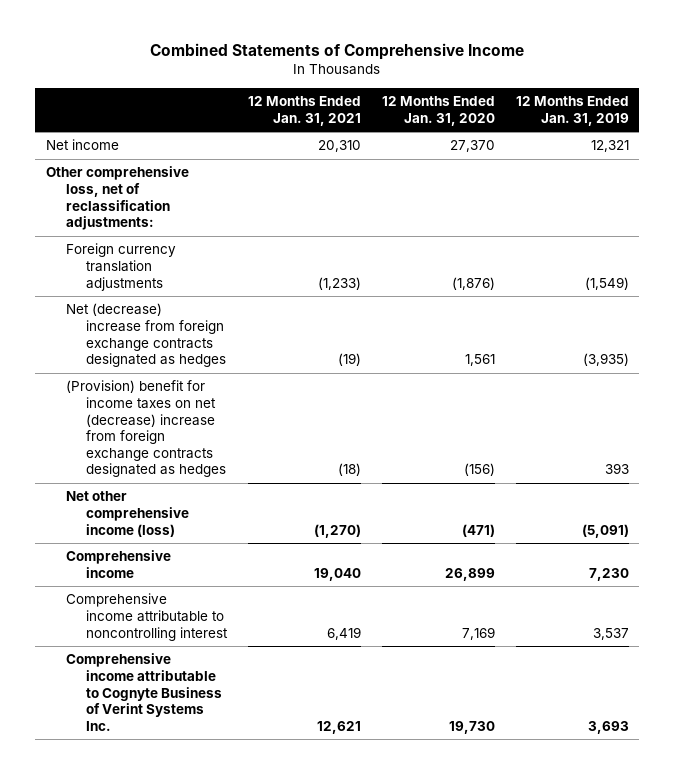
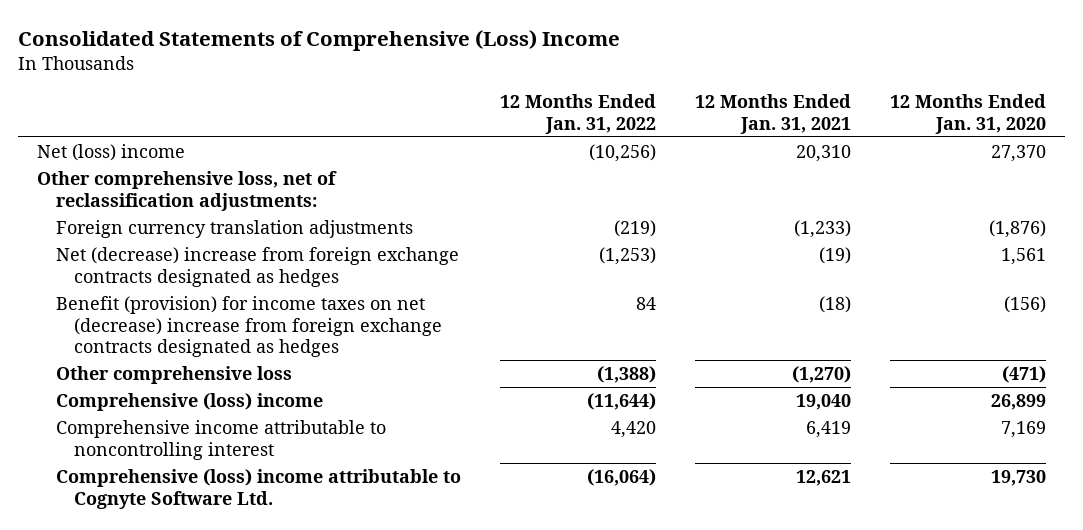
- Combined Statements of Comprehensive Income
+ Consolidated Statements of Comprehensive (Loss) Income
- | 12 Months Ended Jan. 31, 2021 | 12 Months Ended Jan. 31, 2020 | 12 Months Ended Jan. 31, 2019
+ | 12 Months Ended Jan. 31, 2022 | 12 Months Ended Jan. 31, 2021 | 12 Months Ended Jan. 31, 2020
- Net income | 20,310 | 27,370 | 12,321
+ Net (loss) income | (10,256) | 20,310 | 27,370
- (Provision) benefit for income taxes on net (decrease) increase from foreign exchange contracts designated as hedges | (18) | (156) | 393
- Net other comprehensive income (loss) | (1,270) | (471) | (5,091)
- Comprehensive income | 19,040 | 26,899 | 7,230
+ Benefit (provision) for income taxes on net (decrease) increase from foreign exchange contracts designated as hedges | 84 | (18) | (156)
+ Other comprehensive loss | (1,388) | (1,270) | (471)
+ Comprehensive (loss) income | (11,644) | 19,040 | 26,899
- Comprehensive income attributable to Cognyte Business of Verint Systems Inc. | 12,621 | 19,730 | 3,693
+ Comprehensive (loss) income attributable to Cognyte Software Ltd. | (16,064) | 12,621 | 19,730

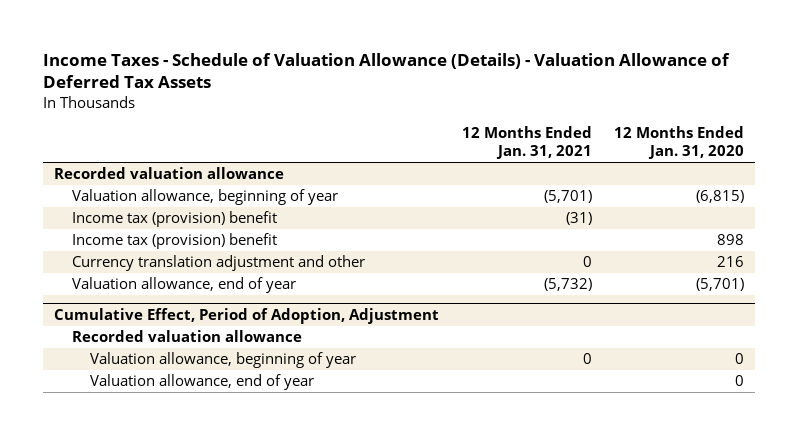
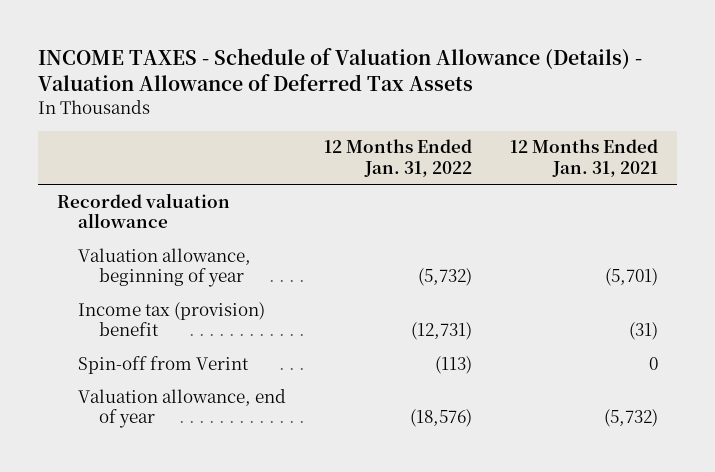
- Income Taxes - Schedule of Valuation Allowance (Details) - Valuation Allowance of Deferred Tax Assets
+ INCOME TAXES - Schedule of Valuation Allowance (Details) - Valuation Allowance of Deferred Tax Assets
- | 12 Months Ended Jan. 31, 2021 | 12 Months Ended Jan. 31, 2020
+ | 12 Months Ended Jan. 31, 2022 | 12 Months Ended Jan. 31, 2021
- Income tax (provision) benefit | | 898
- Currency translation adjustment and other | 0 | 216
+ Spin-off from Verint | (113) | 0
- Cumulative Effect, Period of Adoption, Adjustment
- Recorded valuation allowance
- Valuation allowance, beginning of year | 0 | 0
- Valuation allowance, end of year | | 0

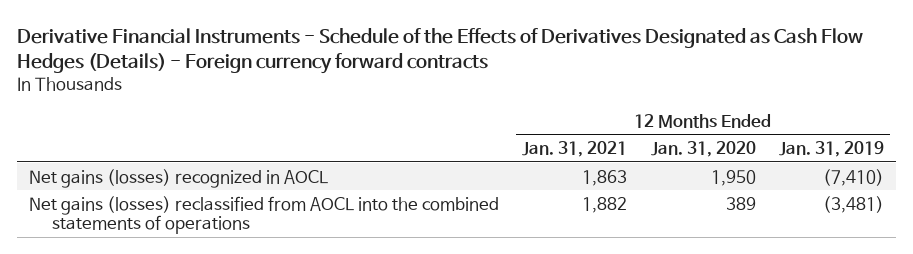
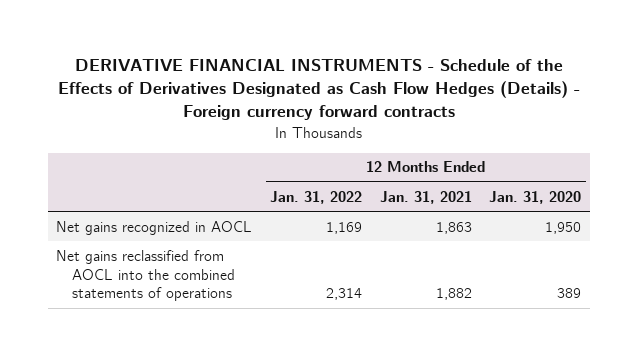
- Derivative Financial Instruments - Schedule of the Effects of Derivatives Designated as Cash Flow Hedges (Details) - Foreign currency forward contracts
+ DERIVATIVE FINANCIAL INSTRUMENTS - Schedule of the Effects of Derivatives Designated as Cash Flow Hedges (Details) - Foreign currency forward contracts
- | 12 Months Ended Jan. 31, 2021 | 12 Months Ended Jan. 31, 2020 | 12 Months Ended Jan. 31, 2019
+ | 12 Months Ended Jan. 31, 2022 | 12 Months Ended Jan. 31, 2021 | 12 Months Ended Jan. 31, 2020
- Net gains (losses) recognized in AOCL | 1,863 | 1,950 | (7,410)
- Net gains (losses) reclassified from AOCL into the combined statements of operations | 1,882 | 389 | (3,481)
+ Net gains recognized in AOCL | 1,169 | 1,863 | 1,950
+ Net gains reclassified from AOCL into the combined statements of operations | 2,314 | 1,882 | 389

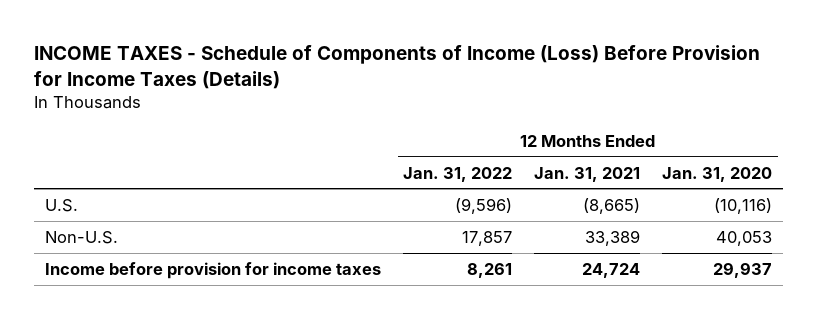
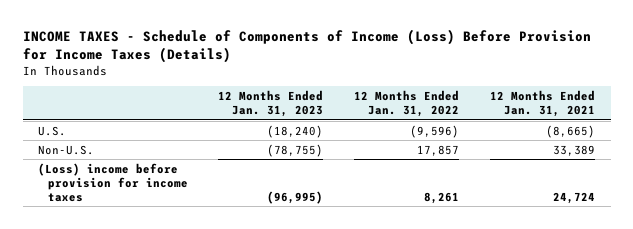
- | 12 Months Ended Jan. 31, 2022 | 12 Months Ended Jan. 31, 2021 | 12 Months Ended Jan. 31, 2020
+ | 12 Months Ended Jan. 31, 2023 | 12 Months Ended Jan. 31, 2022 | 12 Months Ended Jan. 31, 2021
- Income before provision for income taxes | 8,261 | 24,724 | 29,937
+ (Loss) income before provision for income taxes | (96,995) | 8,261 | 24,724

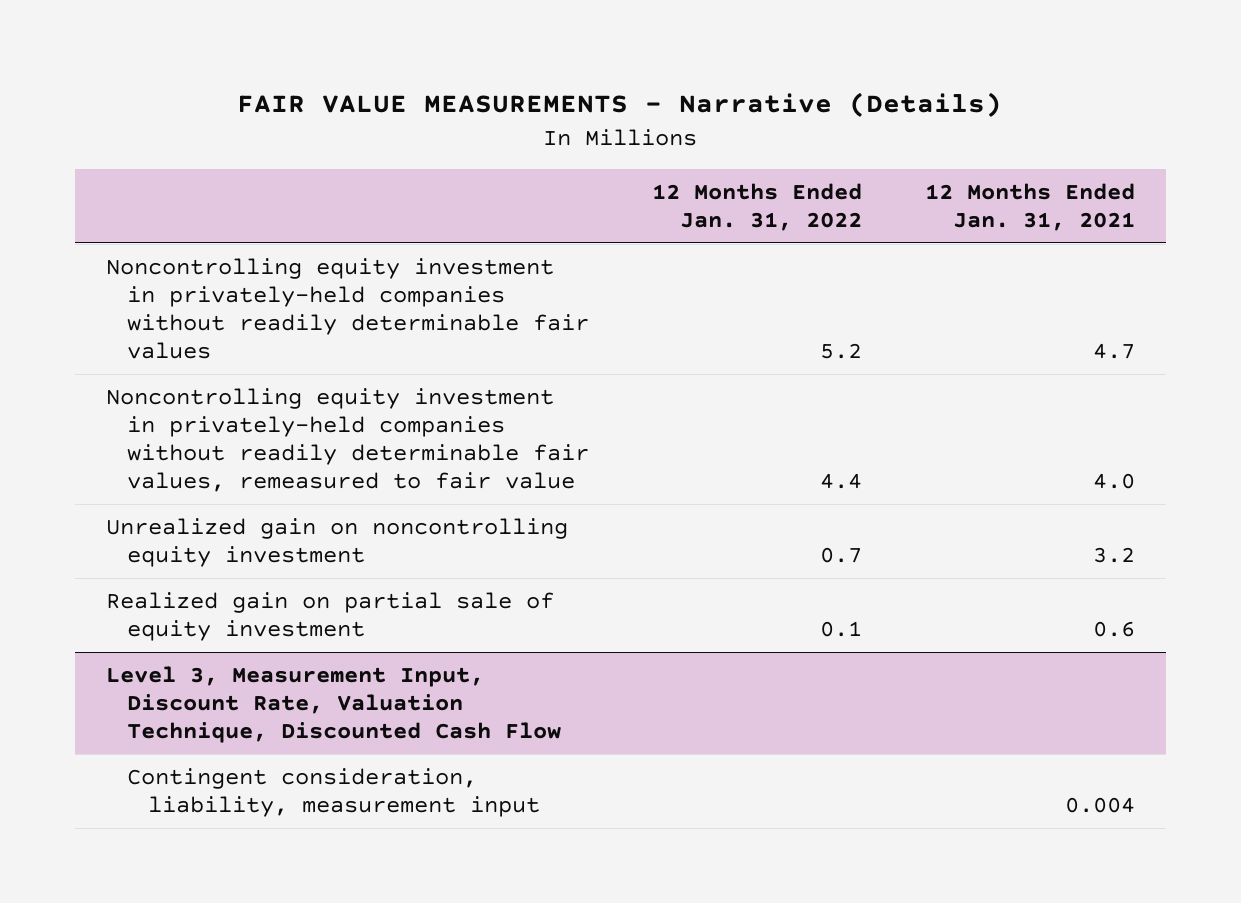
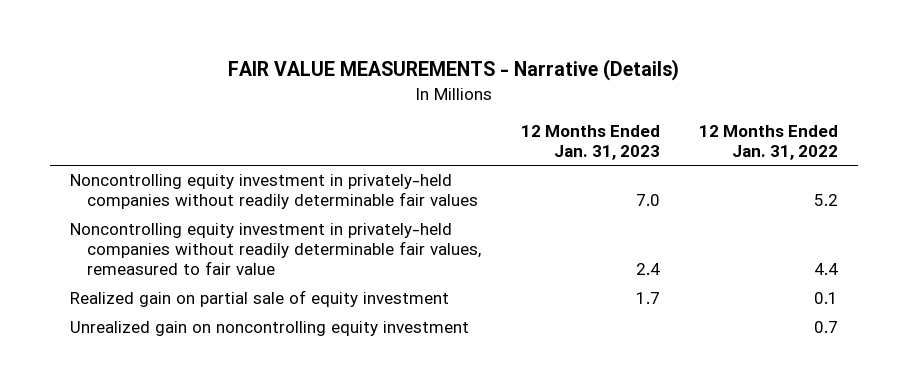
- | 12 Months Ended Jan. 31, 2022 | 12 Months Ended Jan. 31, 2021
+ | 12 Months Ended Jan. 31, 2023 | 12 Months Ended Jan. 31, 2022
- Level 3, Measurement Input, Discount Rate, Valuation Technique, Discounted Cash Flow
- Contingent consideration, liability, measurement input | | 0.004
moved down: Unrealized gain on noncontrolling equity investment | | 0.7

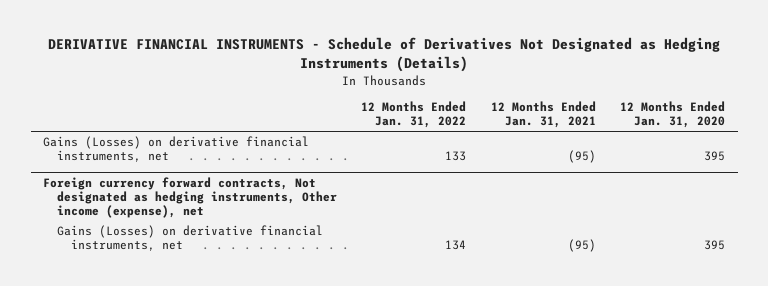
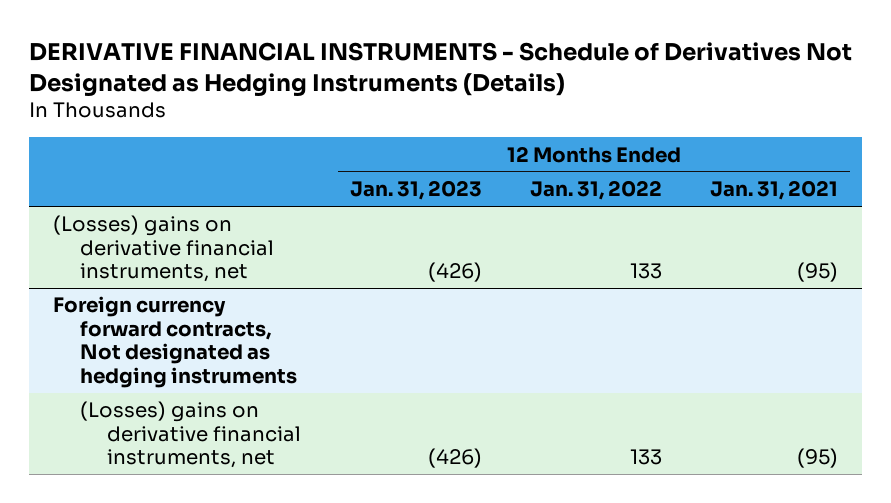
- | 12 Months Ended Jan. 31, 2022 | 12 Months Ended Jan. 31, 2021 | 12 Months Ended Jan. 31, 2020
+ | 12 Months Ended Jan. 31, 2023 | 12 Months Ended Jan. 31, 2022 | 12 Months Ended Jan. 31, 2021
- Gains (Losses) on derivative financial instruments, net | 133 | (95) | 395
- Foreign currency forward contracts, Not designated as hedging instruments, Other income (expense), net
- Gains (Losses) on derivative financial instruments, net | 134 | (95) | 395
+ (Losses) gains on derivative financial instruments, net | (426) | 133 | (95)
+ Foreign currency forward contracts, Not designated as hedging instruments
+ (Losses) gains on derivative financial instruments, net | (426) | 133 | (95)

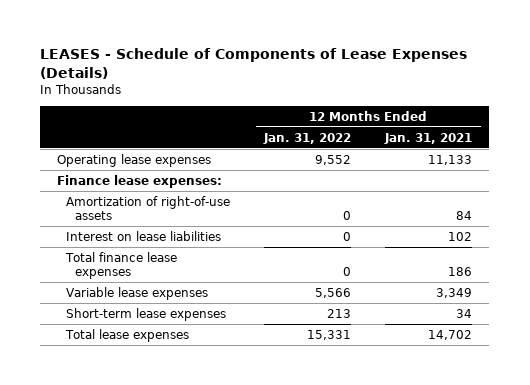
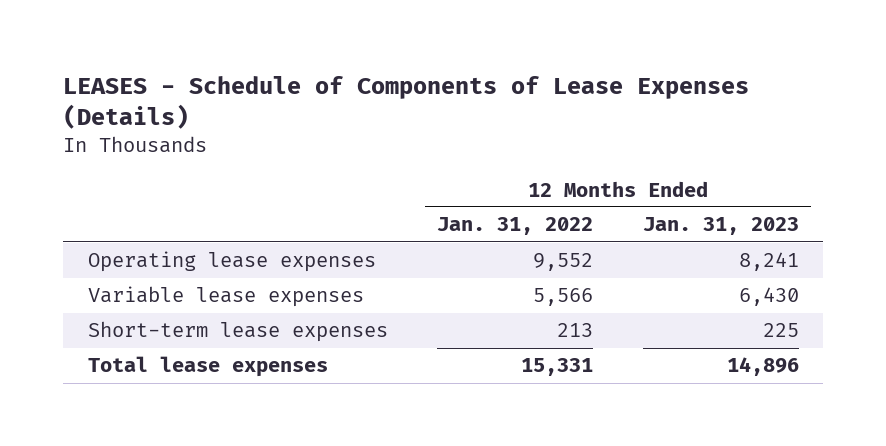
- | 12 Months Ended Jan. 31, 2022 | 12 Months Ended Jan. 31, 2021
+ | 12 Months Ended Jan. 31, 2022 | 12 Months Ended Jan. 31, 2023
- Finance lease expenses:
- Amortization of right-of-use assets | 0 | 84
- Interest on lease liabilities | 0 | 102
- Total finance lease expenses | 0 | 186

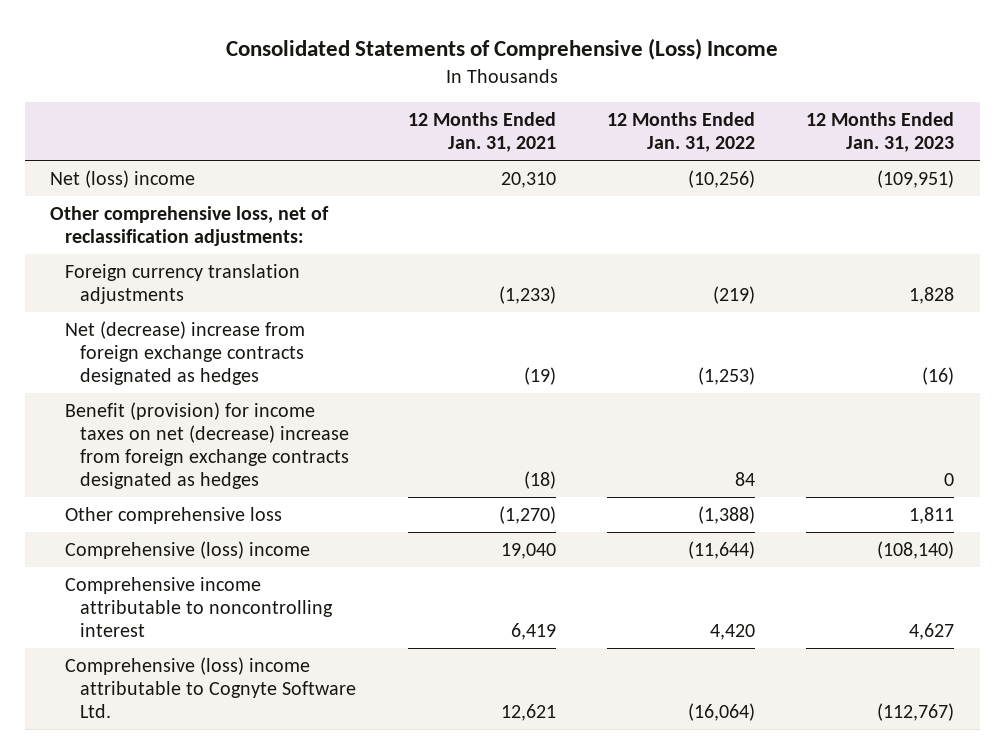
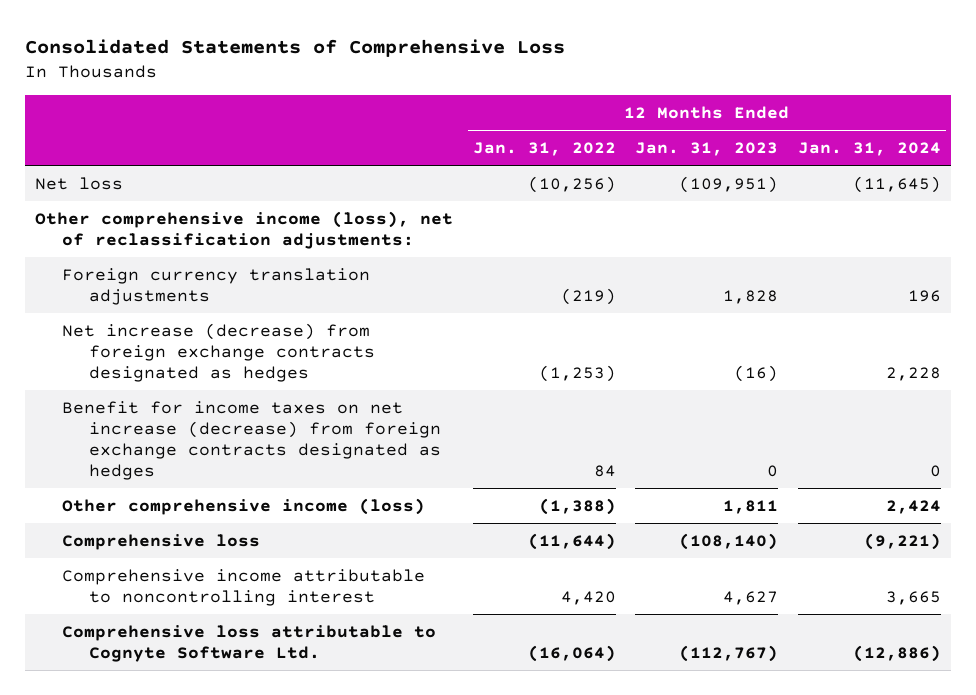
- Consolidated Statements of Comprehensive (Loss) Income
+ Consolidated Statements of Comprehensive Loss
- | 12 Months Ended Jan. 31, 2021 | 12 Months Ended Jan. 31, 2022 | 12 Months Ended Jan. 31, 2023
+ | 12 Months Ended Jan. 31, 2022 | 12 Months Ended Jan. 31, 2023 | 12 Months Ended Jan. 31, 2024
- Net (loss) income | 20,310 | (10,256) | (109,951)
- Other comprehensive loss, net of reclassification adjustments:
+ Net loss | (10,256) | (109,951) | (11,645)
+ Other comprehensive income (loss), net of reclassification adjustments:
- Net (decrease) increase from foreign exchange contracts designated as hedges | (19) | (1,253) | (16)
- Benefit (provision) for income taxes on net (decrease) increase from foreign exchange contracts designated as hedges | (18) | 84 | 0
- Other comprehensive loss | (1,270) | (1,388) | 1,811
- Comprehensive (loss) income | 19,040 | (11,644) | (108,140)
+ Net increase (decrease) from foreign exchange contracts designated as hedges | (1,253) | (16) | 2,228
+ Benefit for income taxes on net increase (decrease) from foreign exchange contracts designated as hedges | 84 | 0 | 0
+ Other comprehensive income (loss) | (1,388) | 1,811 | 2,424
+ Comprehensive loss | (11,644) | (108,140) | (9,221)
- Comprehensive (loss) income attributable to Cognyte Software Ltd. | 12,621 | (16,064) | (112,767)
+ Comprehensive loss attributable to Cognyte Software Ltd. | (16,064) | (112,767) | (12,886)

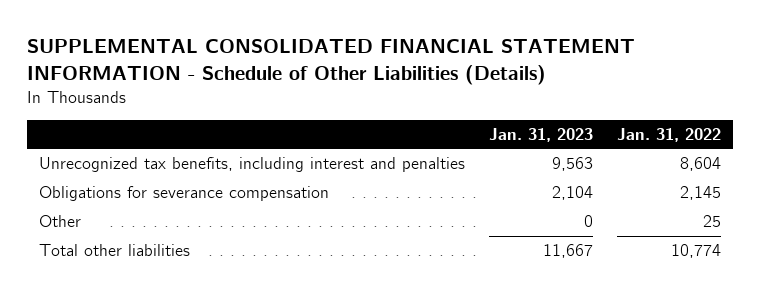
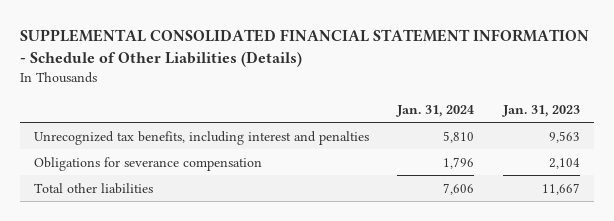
- | Jan. 31, 2023 | Jan. 31, 2022
+ | Jan. 31, 2024 | Jan. 31, 2023
- Other | 0 | 25

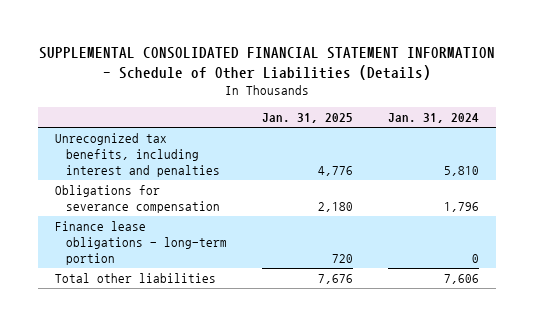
- | Jan. 31, 2024 | Jan. 31, 2023
+ | Jan. 31, 2025 | Jan. 31, 2024
+ Finance lease obligations - long-term portion | 720 | 0

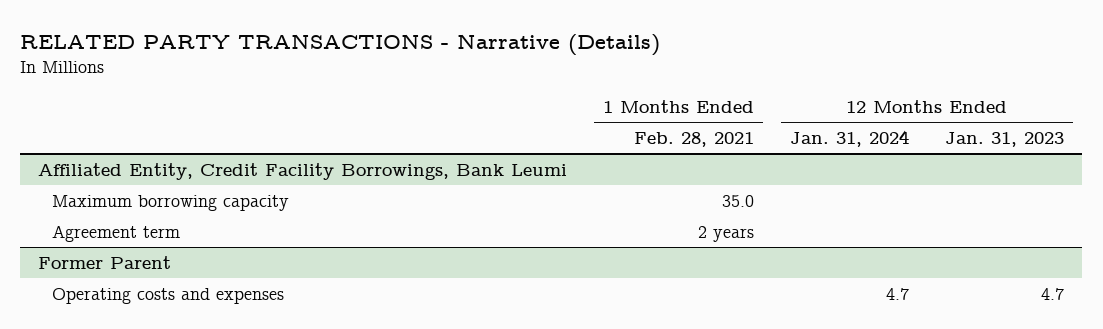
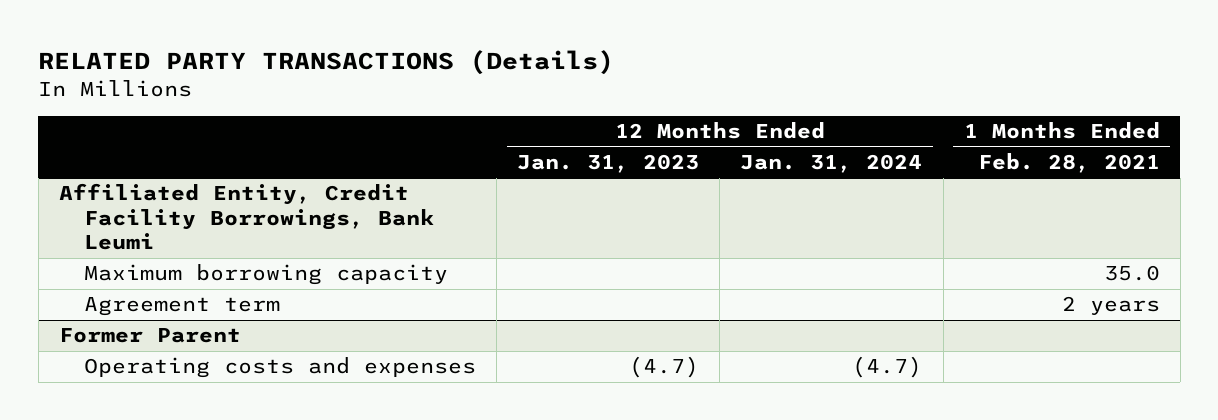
- RELATED PARTY TRANSACTIONS - Narrative (Details)
+ RELATED PARTY TRANSACTIONS (Details)
- | 1 Months Ended Feb. 28, 2021 | 12 Months Ended Jan. 31, 2024 | 12 Months Ended Jan. 31, 2023
+ | 12 Months Ended Jan. 31, 2023 | 12 Months Ended Jan. 31, 2024 | 1 Months Ended Feb. 28, 2021
@ Former Parent
- Operating costs and expenses | | 4.7 | 4.7
+ Operating costs and expenses | (4.7) | (4.7) |

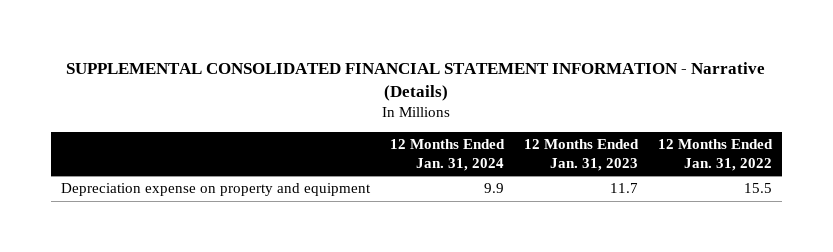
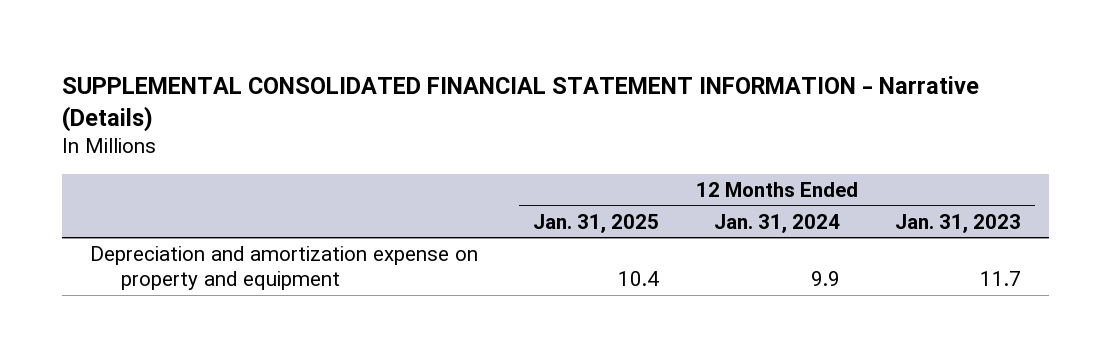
- | 12 Months Ended Jan. 31, 2024 | 12 Months Ended Jan. 31, 2023 | 12 Months Ended Jan. 31, 2022
+ | 12 Months Ended Jan. 31, 2025 | 12 Months Ended Jan. 31, 2024 | 12 Months Ended Jan. 31, 2023
- Depreciation expense on property and equipment | 9.9 | 11.7 | 15.5
+ Depreciation and amortization expense on property and equipment | 10.4 | 9.9 | 11.7

